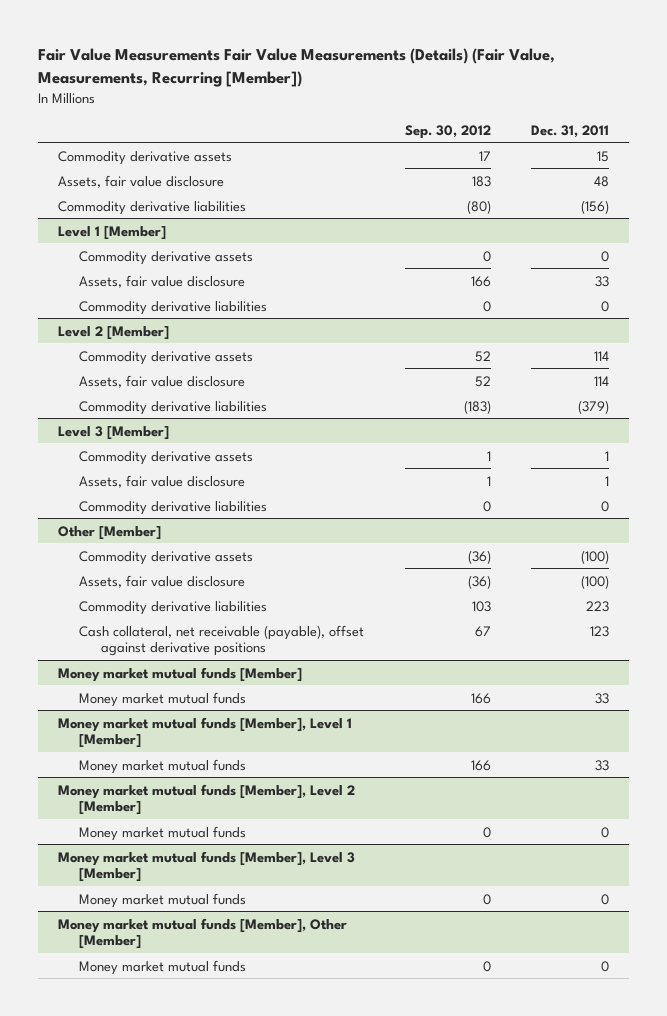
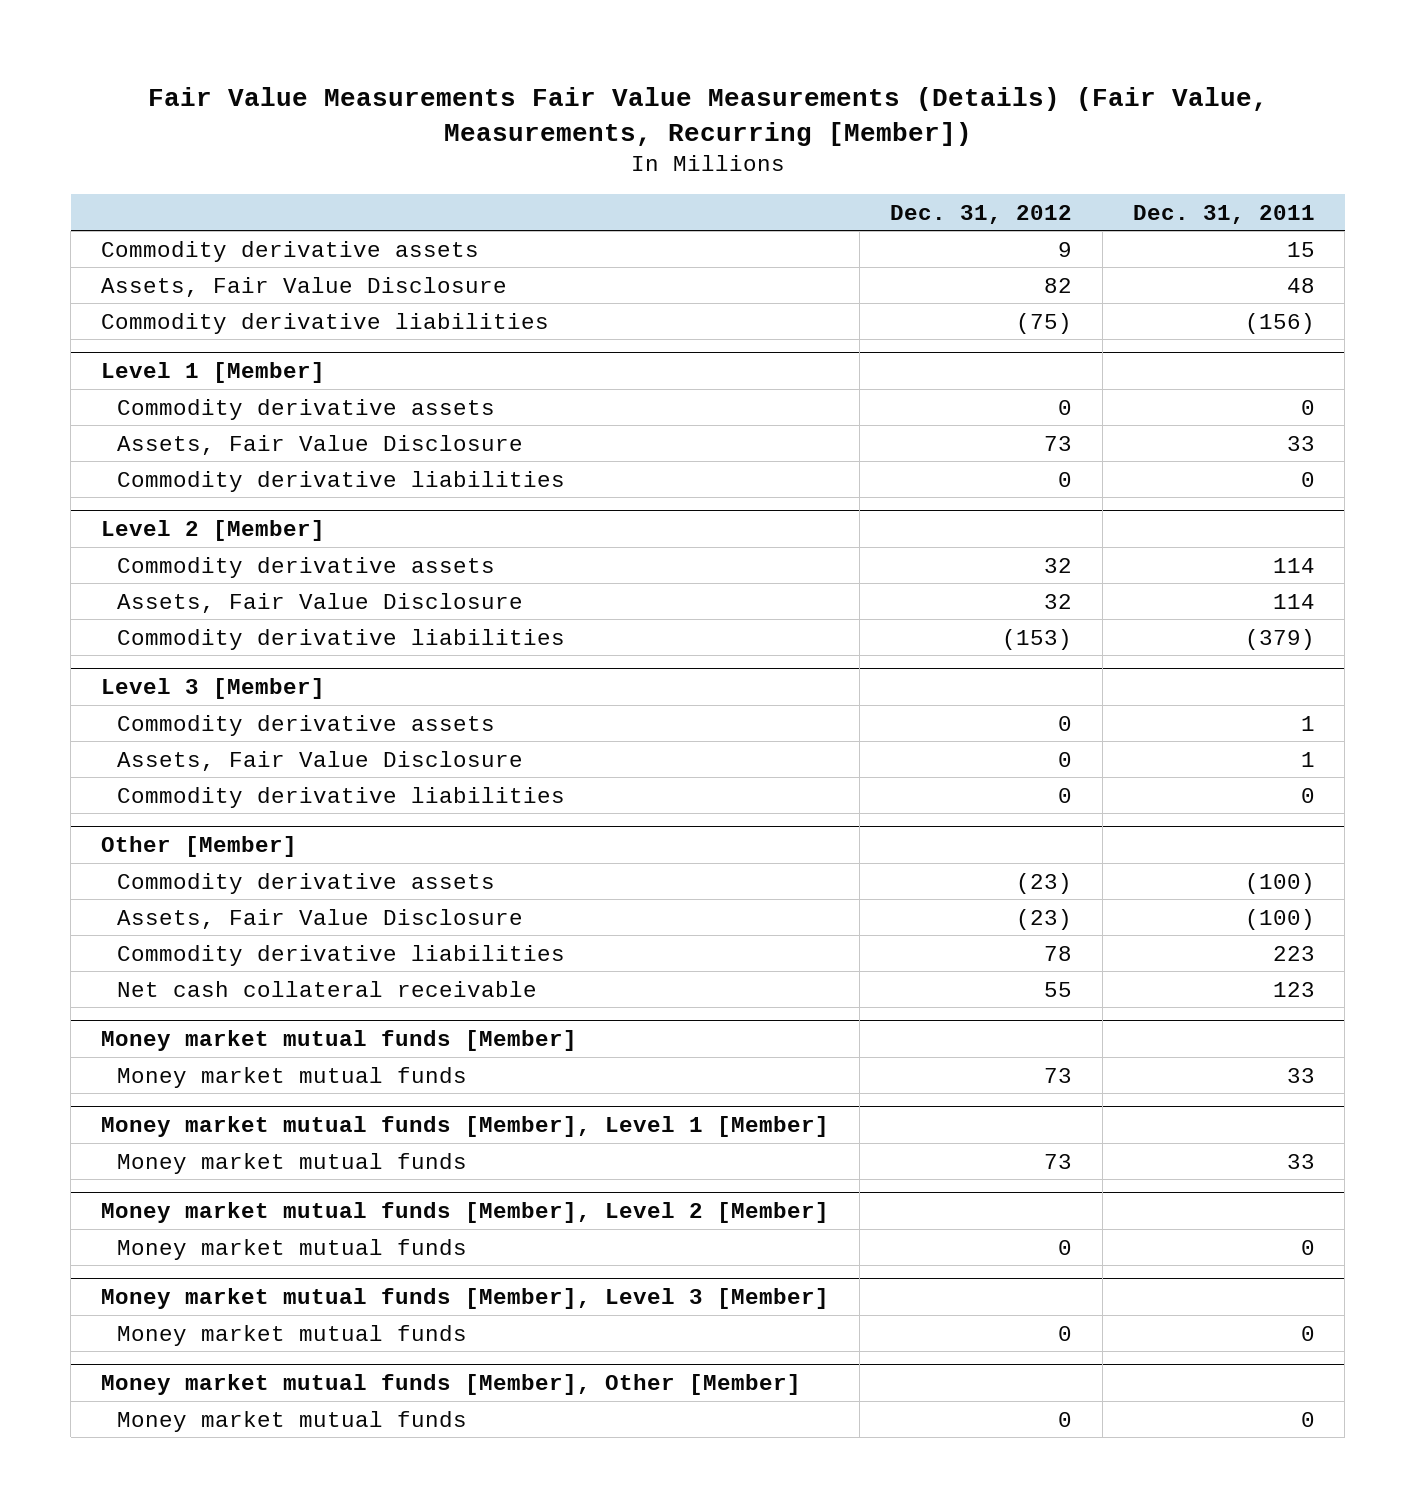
- | Sep. 30, 2012 | Dec. 31, 2011
+ | Dec. 31, 2012 | Dec. 31, 2011
- Assets, fair value disclosure | 183 | 48
+ Assets, Fair Value Disclosure | 82 | 48
@ Level 1 [Member]
- Assets, fair value disclosure | 166 | 33
+ Assets, Fair Value Disclosure | 73 | 33
@ Level 2 [Member]
- Assets, fair value disclosure | 52 | 114
+ Assets, Fair Value Disclosure | 32 | 114
@ Level 3 [Member]
- Assets, fair value disclosure | 1 | 1
+ Assets, Fair Value Disclosure | 0 | 1
@ Other [Member]
- Assets, fair value disclosure | (36) | (100)
+ Assets, Fair Value Disclosure | (23) | (100)
- Cash collateral, net receivable (payable), offset against derivative positions | 67 | 123
+ Net cash collateral receivable | 55 | 123

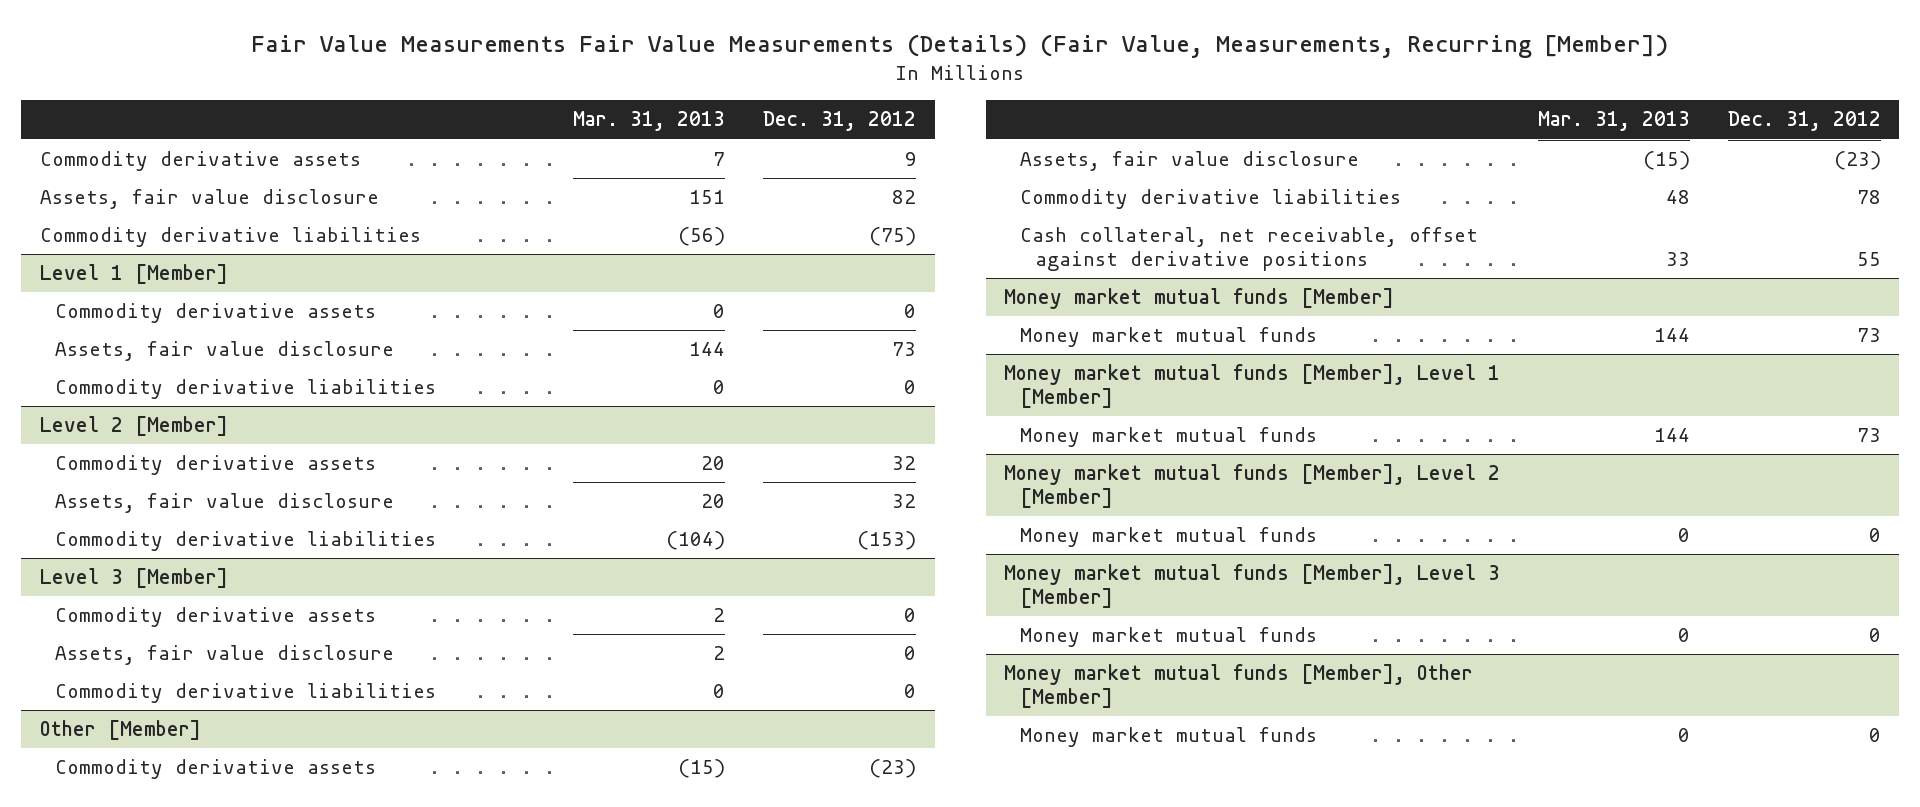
- | Dec. 31, 2012 | Dec. 31, 2011
+ | Mar. 31, 2013 | Dec. 31, 2012
- Assets, Fair Value Disclosure | 82 | 48
+ Assets, fair value disclosure | 151 | 82
@ Level 1 [Member]
- Assets, Fair Value Disclosure | 73 | 33
+ Assets, fair value disclosure | 144 | 73
@ Level 2 [Member]
- Assets, Fair Value Disclosure | 32 | 114
+ Assets, fair value disclosure | 20 | 32
@ Level 3 [Member]
- Assets, Fair Value Disclosure | 0 | 1
+ Assets, fair value disclosure | 2 | 0
@ Other [Member]
- Assets, Fair Value Disclosure | (23) | (100)
+ Assets, fair value disclosure | (15) | (23)
- Net cash collateral receivable | 55 | 123
+ Cash collateral, net receivable, offset against derivative positions | 33 | 55

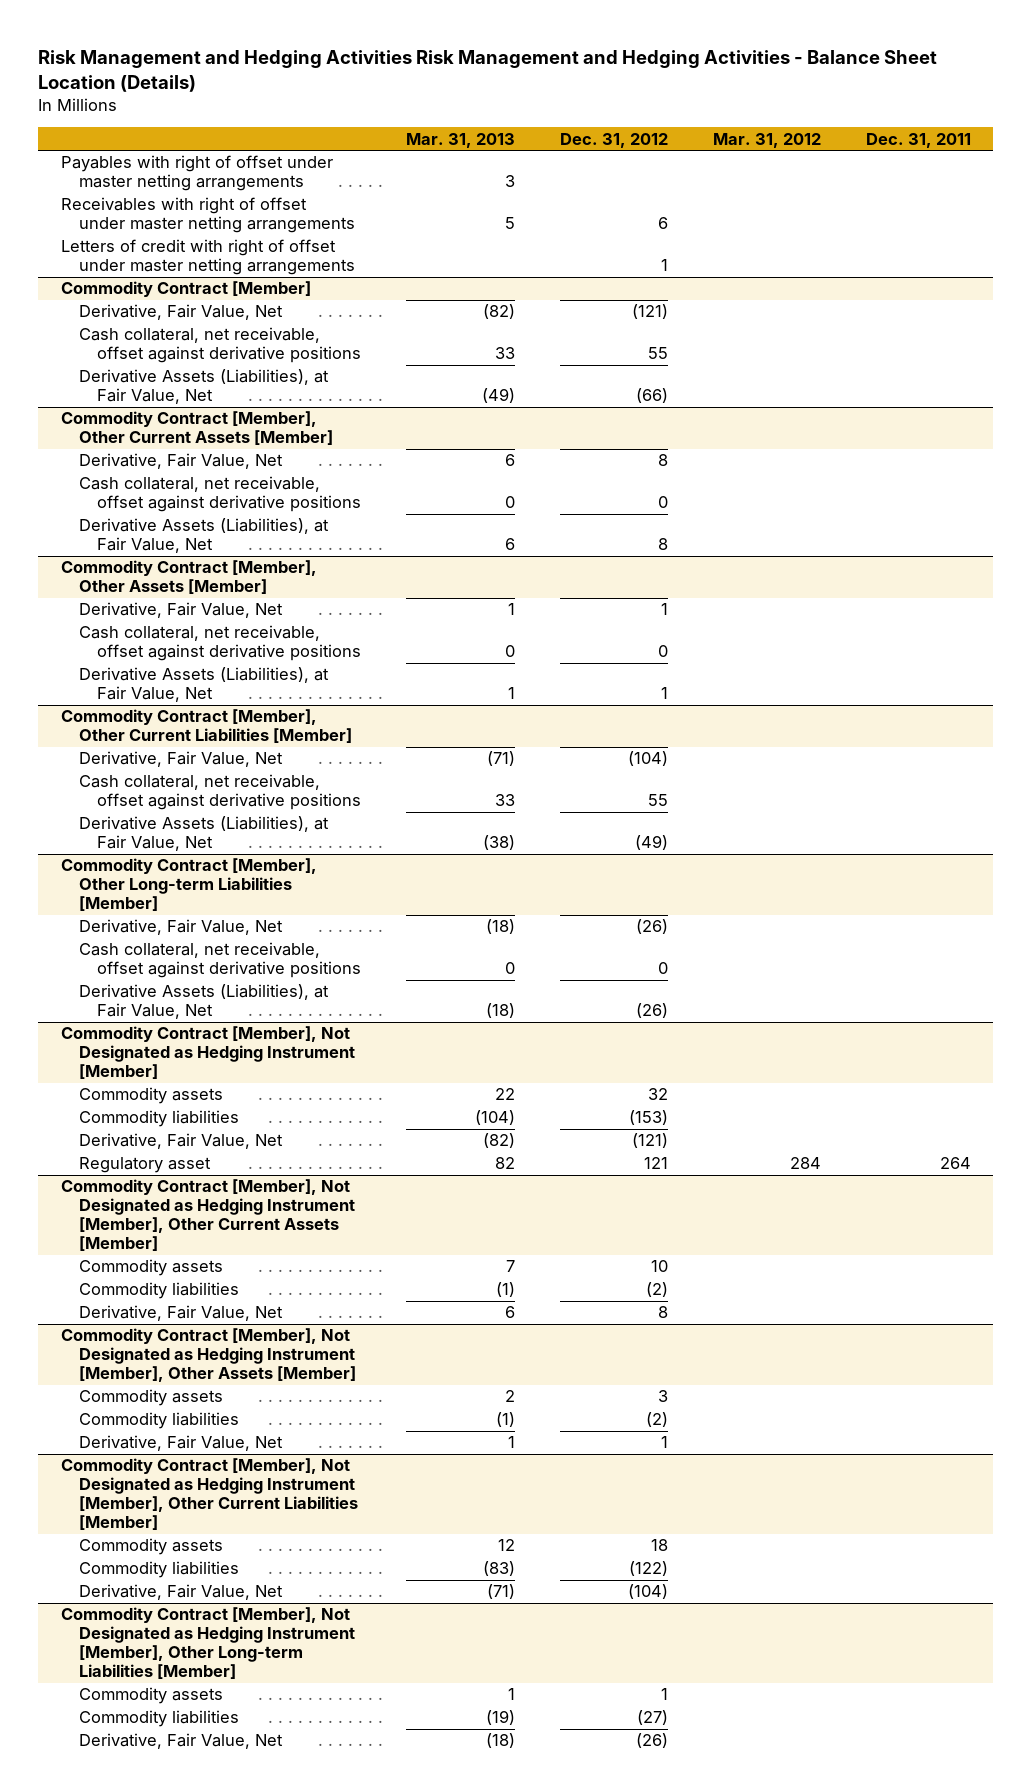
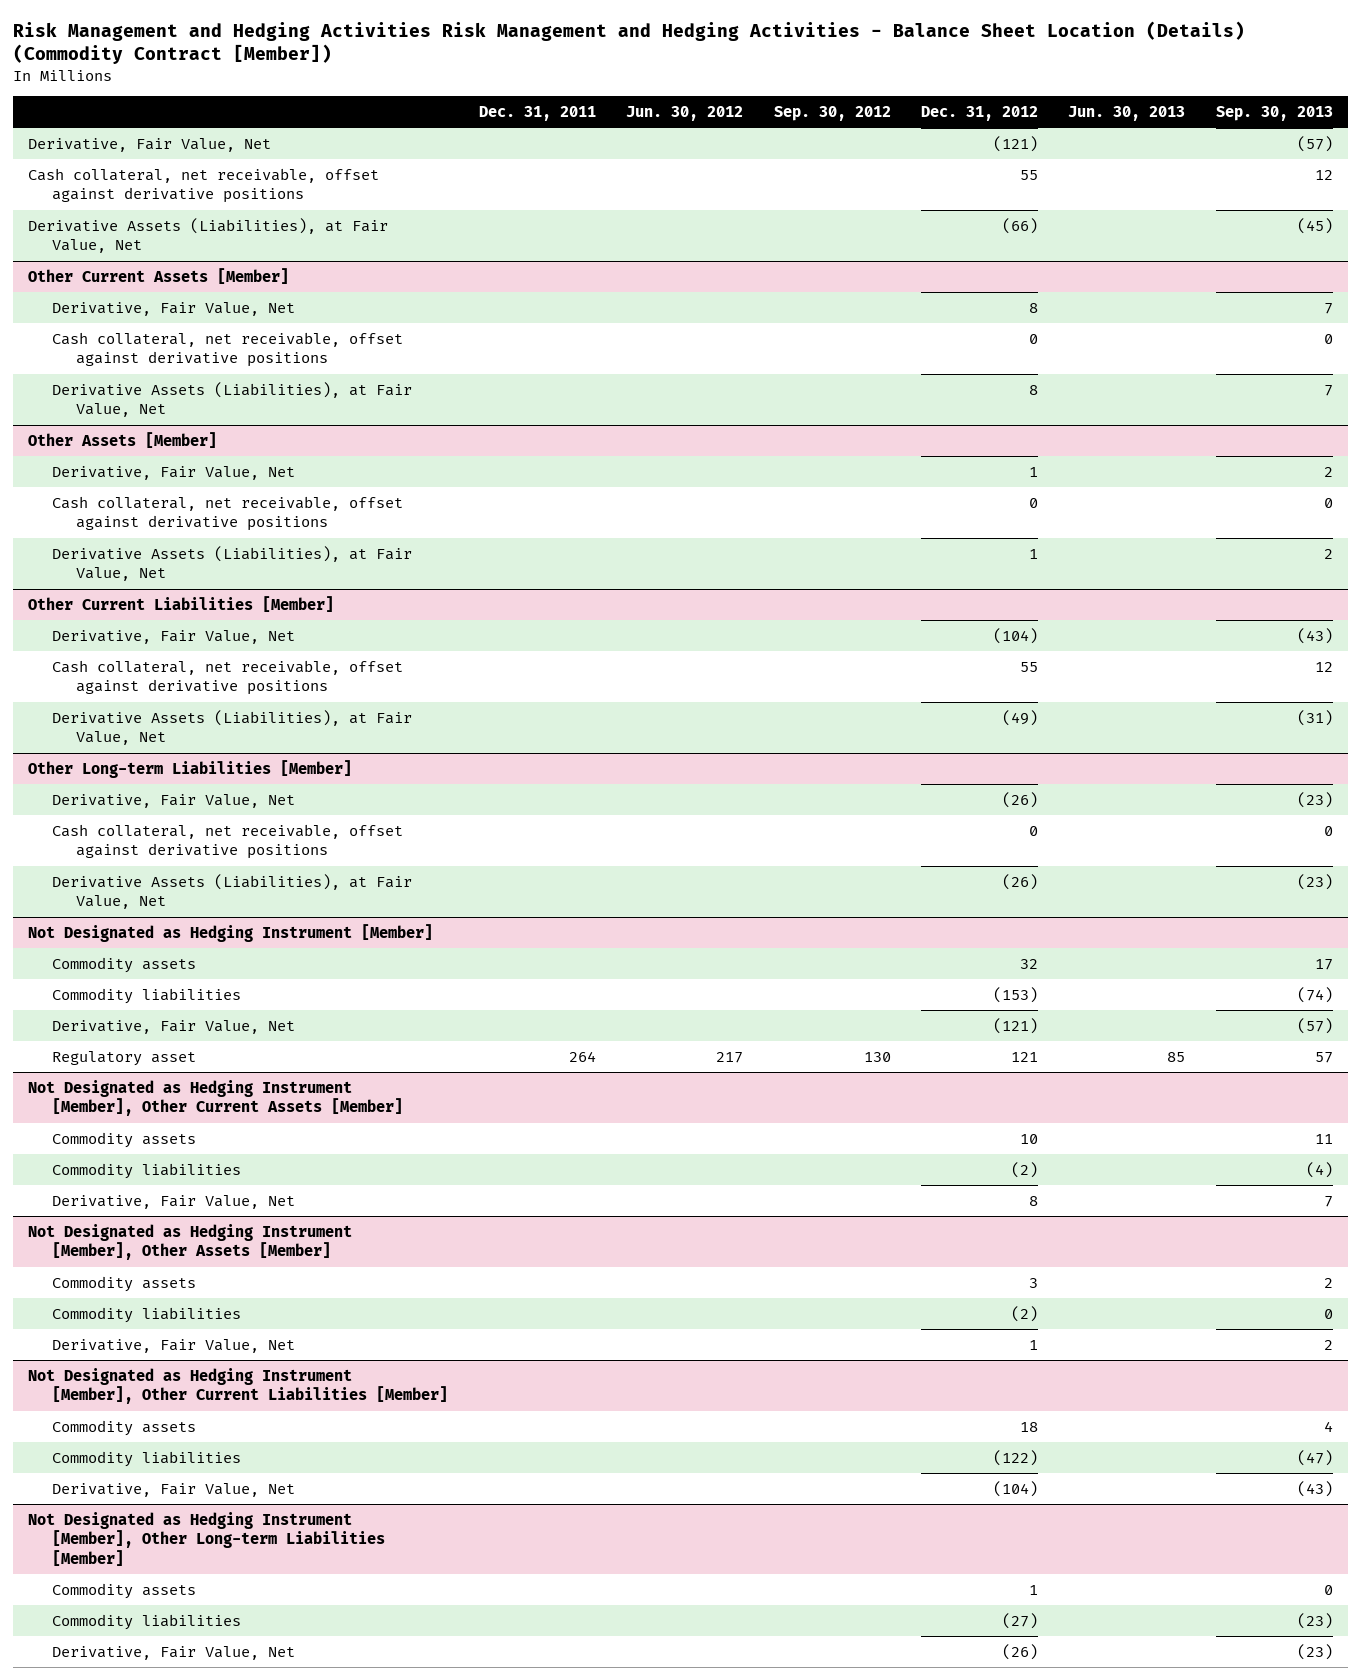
- Risk Management and Hedging Activities Risk Management and Hedging Activities - Balance Sheet Location (Details)
+ Risk Management and Hedging Activities Risk Management and Hedging Activities - Balance Sheet Location (Details) (Commodity Contract [Member])
- | Mar. 31, 2013 | Dec. 31, 2012 | Mar. 31, 2012 | Dec. 31, 2011
+ | Dec. 31, 2011 | Jun. 30, 2012 | Sep. 30, 2012 | Dec. 31, 2012 | Jun. 30, 2013 | Sep. 30, 2013
- Payables with right of offset under master netting arrangements | 3 | | |
- Receivables with right of offset under master netting arrangements | 5 | 6 | |
- Letters of credit with right of offset under master netting arrangements | | 1 | |
- Commodity Contract [Member]
- Commodity Contract [Member], Other Current Assets [Member]
+ Other Current Assets [Member]
- Commodity Contract [Member], Other Assets [Member]
+ Other Assets [Member]
- Commodity Contract [Member], Other Current Liabilities [Member]
+ Other Current Liabilities [Member]
- Commodity Contract [Member], Other Long-term Liabilities [Member]
+ Other Long-term Liabilities [Member]
- Commodity Contract [Member], Not Designated as Hedging Instrument [Member]
+ Not Designated as Hedging Instrument [Member]
- Commodity Contract [Member], Not Designated as Hedging Instrument [Member], Other Current Assets [Member]
+ Not Designated as Hedging Instrument [Member], Other Current Assets [Member]
- Commodity Contract [Member], Not Designated as Hedging Instrument [Member], Other Assets [Member]
+ Not Designated as Hedging Instrument [Member], Other Assets [Member]
- Commodity Contract [Member], Not Designated as Hedging Instrument [Member], Other Current Liabilities [Member]
+ Not Designated as Hedging Instrument [Member], Other Current Liabilities [Member]
- Commodity Contract [Member], Not Designated as Hedging Instrument [Member], Other Long-term Liabilities [Member]
+ Not Designated as Hedging Instrument [Member], Other Long-term Liabilities [Member]

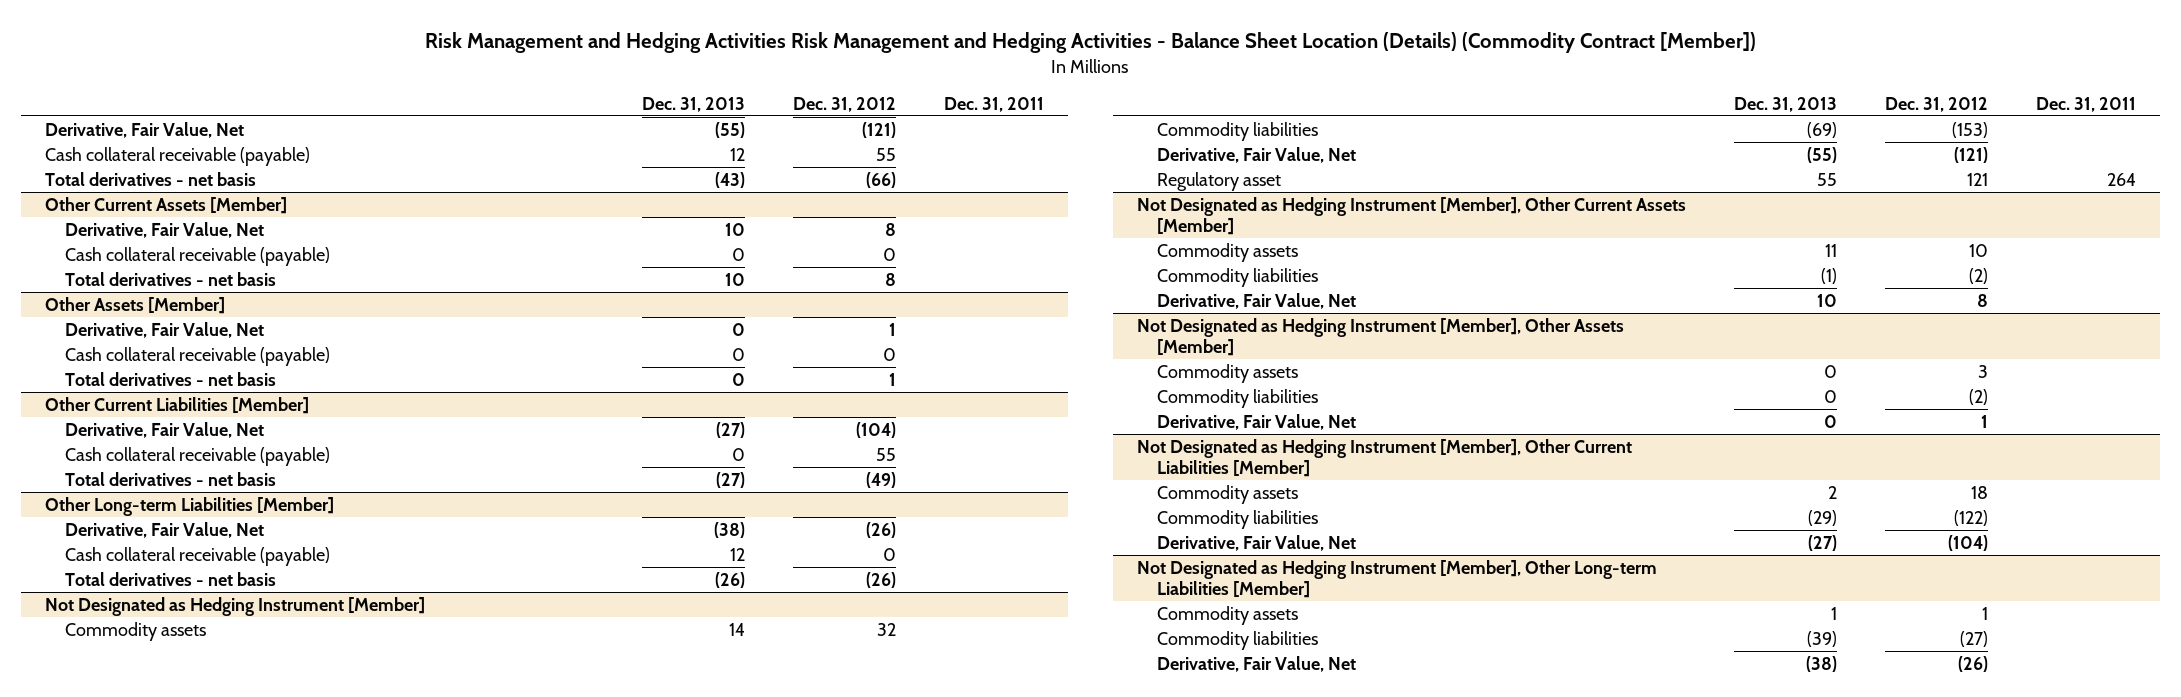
- | Dec. 31, 2011 | Jun. 30, 2012 | Sep. 30, 2012 | Dec. 31, 2012 | Jun. 30, 2013 | Sep. 30, 2013
+ | Dec. 31, 2013 | Dec. 31, 2012 | Dec. 31, 2011
- Cash collateral, net receivable, offset against derivative positions | | | | 55 | | 12
- Derivative Assets (Liabilities), at Fair Value, Net | | | | (66) | | (45)
+ Cash collateral receivable (payable) | 12 | 55 |
+ Total derivatives - net basis | (43) | (66) |
@ Other Current Assets [Member]
- Cash collateral, net receivable, offset against derivative positions | | | | 0 | | 0
- Derivative Assets (Liabilities), at Fair Value, Net | | | | 8 | | 7
+ Cash collateral receivable (payable) | 0 | 0 |
+ Total derivatives - net basis | 10 | 8 |
@ Other Assets [Member]
- Cash collateral, net receivable, offset against derivative positions | | | | 0 | | 0
- Derivative Assets (Liabilities), at Fair Value, Net | | | | 1 | | 2
+ Cash collateral receivable (payable) | 0 | 0 |
+ Total derivatives - net basis | 0 | 1 |
@ Other Current Liabilities [Member]
- Cash collateral, net receivable, offset against derivative positions | | | | 55 | | 12
- Derivative Assets (Liabilities), at Fair Value, Net | | | | (49) | | (31)
+ Cash collateral receivable (payable) | 0 | 55 |
+ Total derivatives - net basis | (27) | (49) |
@ Other Long-term Liabilities [Member]
- Cash collateral, net receivable, offset against derivative positions | | | | 0 | | 0
- Derivative Assets (Liabilities), at Fair Value, Net | | | | (26) | | (23)
+ Cash collateral receivable (payable) | 12 | 0 |
+ Total derivatives - net basis | (26) | (26) |

